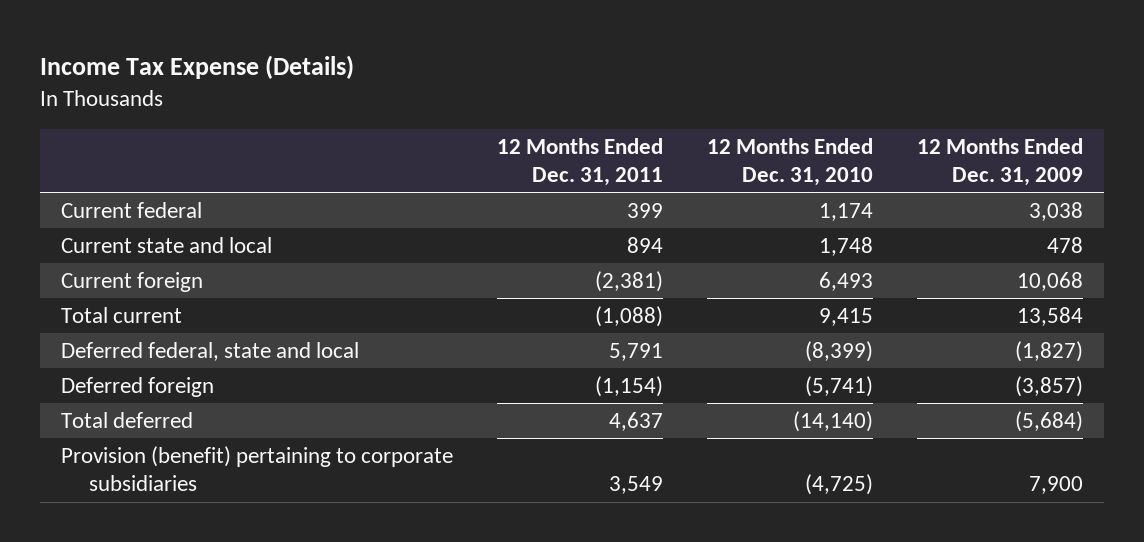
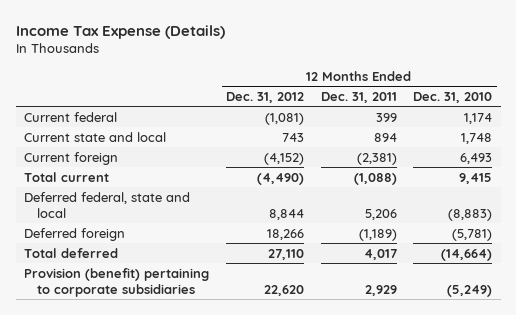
- | 12 Months Ended Dec. 31, 2011 | 12 Months Ended Dec. 31, 2010 | 12 Months Ended Dec. 31, 2009
+ | 12 Months Ended Dec. 31, 2012 | 12 Months Ended Dec. 31, 2011 | 12 Months Ended Dec. 31, 2010
- Deferred federal, state and local | 5,791 | (8,399) | (1,827)
- Deferred foreign | (1,154) | (5,741) | (3,857)
- Total deferred | 4,637 | (14,140) | (5,684)
- Provision (benefit) pertaining to corporate subsidiaries | 3,549 | (4,725) | 7,900
+ Deferred federal, state and local | 8,844 | 5,206 | (8,883)
+ Deferred foreign | 18,266 | (1,189) | (5,781)
+ Total deferred | 27,110 | 4,017 | (14,664)
+ Provision (benefit) pertaining to corporate subsidiaries | 22,620 | 2,929 | (5,249)

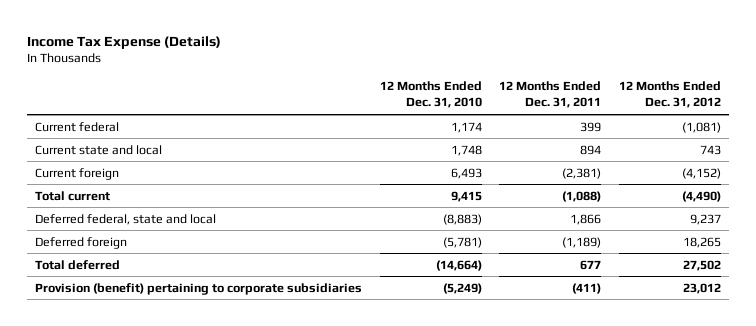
- | 12 Months Ended Dec. 31, 2012 | 12 Months Ended Dec. 31, 2011 | 12 Months Ended Dec. 31, 2010
+ | 12 Months Ended Dec. 31, 2010 | 12 Months Ended Dec. 31, 2011 | 12 Months Ended Dec. 31, 2012
- Deferred federal, state and local | 8,844 | 5,206 | (8,883)
- Deferred foreign | 18,266 | (1,189) | (5,781)
- Total deferred | 27,110 | 4,017 | (14,664)
- Provision (benefit) pertaining to corporate subsidiaries | 22,620 | 2,929 | (5,249)
+ Deferred federal, state and local | (8,883) | 1,866 | 9,237
+ Deferred foreign | (5,781) | (1,189) | 18,265
+ Total deferred | (14,664) | 677 | 27,502
+ Provision (benefit) pertaining to corporate subsidiaries | (5,249) | (411) | 23,012

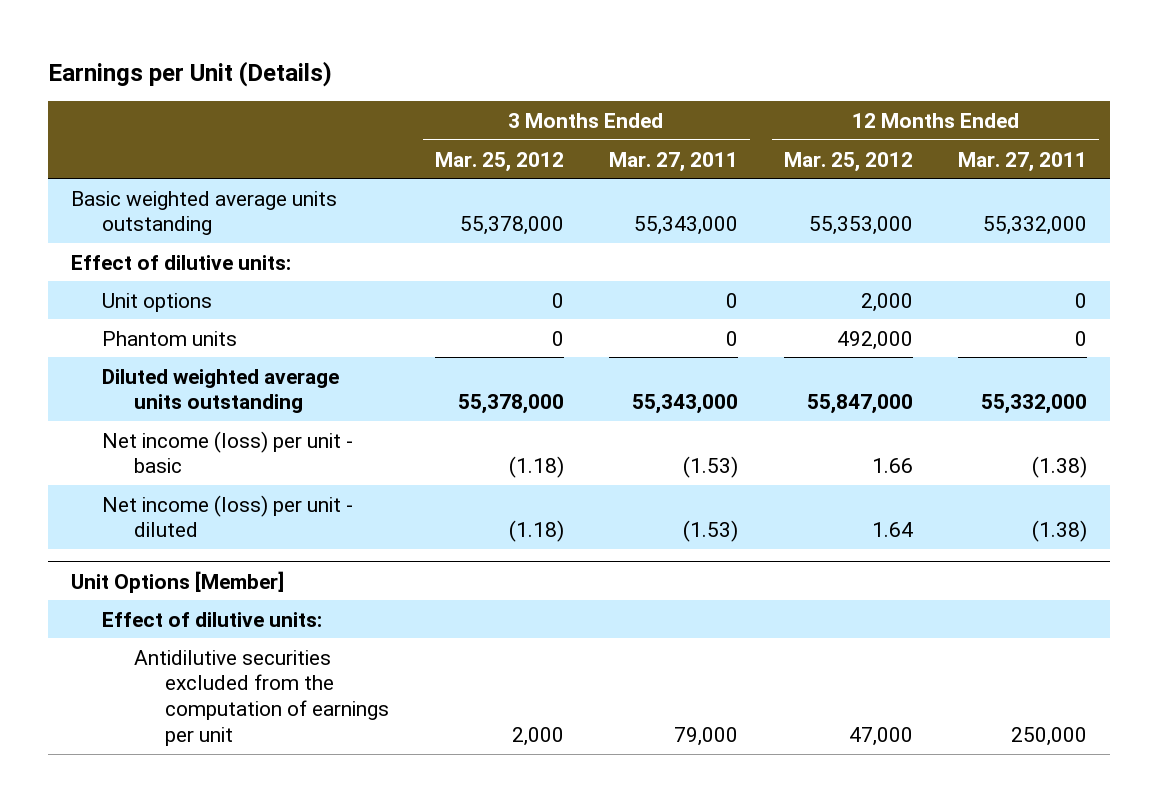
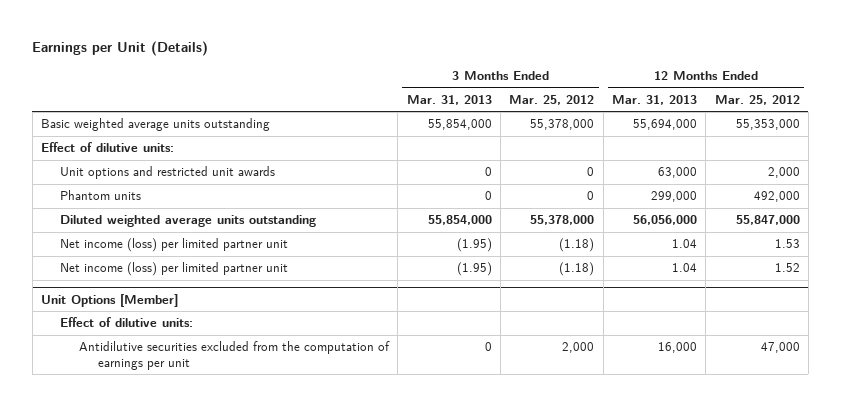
- | 3 Months Ended Mar. 25, 2012 | 3 Months Ended Mar. 27, 2011 | 12 Months Ended Mar. 25, 2012 | 12 Months Ended Mar. 27, 2011
+ | 3 Months Ended Mar. 31, 2013 | 3 Months Ended Mar. 25, 2012 | 12 Months Ended Mar. 31, 2013 | 12 Months Ended Mar. 25, 2012
- Unit options | 0 | 0 | 2,000 | 0
+ Unit options and restricted unit awards | 0 | 0 | 63,000 | 2,000
- Net income (loss) per unit - basic | (1.18) | (1.53) | 1.66 | (1.38)
- Net income (loss) per unit - diluted | (1.18) | (1.53) | 1.64 | (1.38)
+ Net income (loss) per limited partner unit | (1.95) | (1.18) | 1.04 | 1.53
+ Net income (loss) per limited partner unit | (1.95) | (1.18) | 1.04 | 1.52

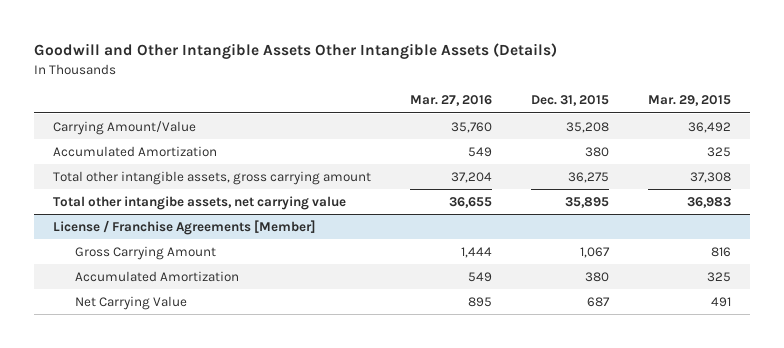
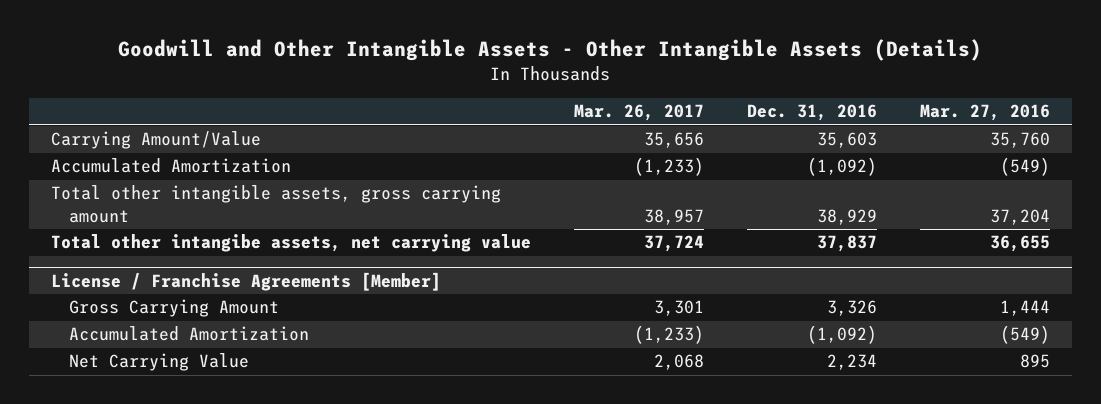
- Goodwill and Other Intangible Assets Other Intangible Assets (Details)
+ Goodwill and Other Intangible Assets - Other Intangible Assets (Details)
- | Mar. 27, 2016 | Dec. 31, 2015 | Mar. 29, 2015
+ | Mar. 26, 2017 | Dec. 31, 2016 | Mar. 27, 2016
- Accumulated Amortization | 549 | 380 | 325
+ Accumulated Amortization | (1,233) | (1,092) | (549)
@ License / Franchise Agreements [Member]
- Accumulated Amortization | 549 | 380 | 325
+ Accumulated Amortization | (1,233) | (1,092) | (549)

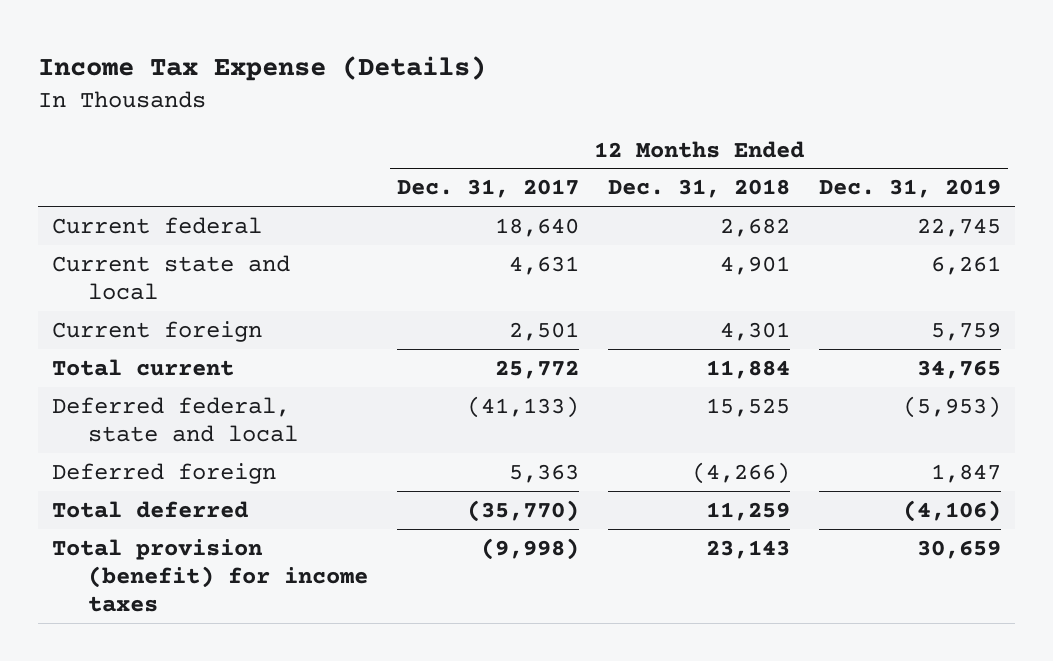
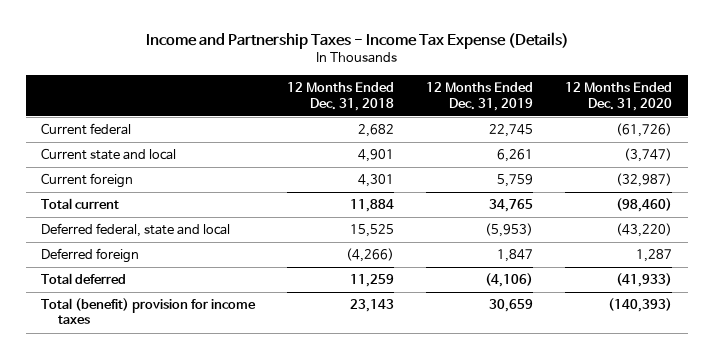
- Income Tax Expense (Details)
+ Income and Partnership Taxes - Income Tax Expense (Details)
- | 12 Months Ended Dec. 31, 2017 | 12 Months Ended Dec. 31, 2018 | 12 Months Ended Dec. 31, 2019
+ | 12 Months Ended Dec. 31, 2018 | 12 Months Ended Dec. 31, 2019 | 12 Months Ended Dec. 31, 2020
- Total provision (benefit) for income taxes | (9,998) | 23,143 | 30,659
+ Total (benefit) provision for income taxes | 23,143 | 30,659 | (140,393)

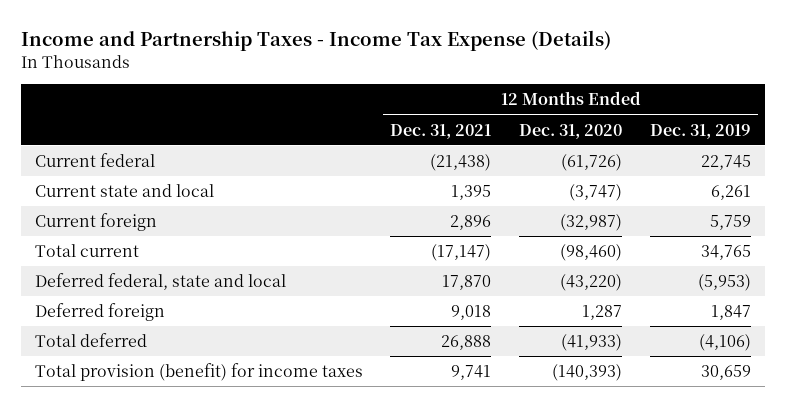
- | 12 Months Ended Dec. 31, 2018 | 12 Months Ended Dec. 31, 2019 | 12 Months Ended Dec. 31, 2020
+ | 12 Months Ended Dec. 31, 2021 | 12 Months Ended Dec. 31, 2020 | 12 Months Ended Dec. 31, 2019
- Total (benefit) provision for income taxes | 23,143 | 30,659 | (140,393)
+ Total provision (benefit) for income taxes | 9,741 | (140,393) | 30,659

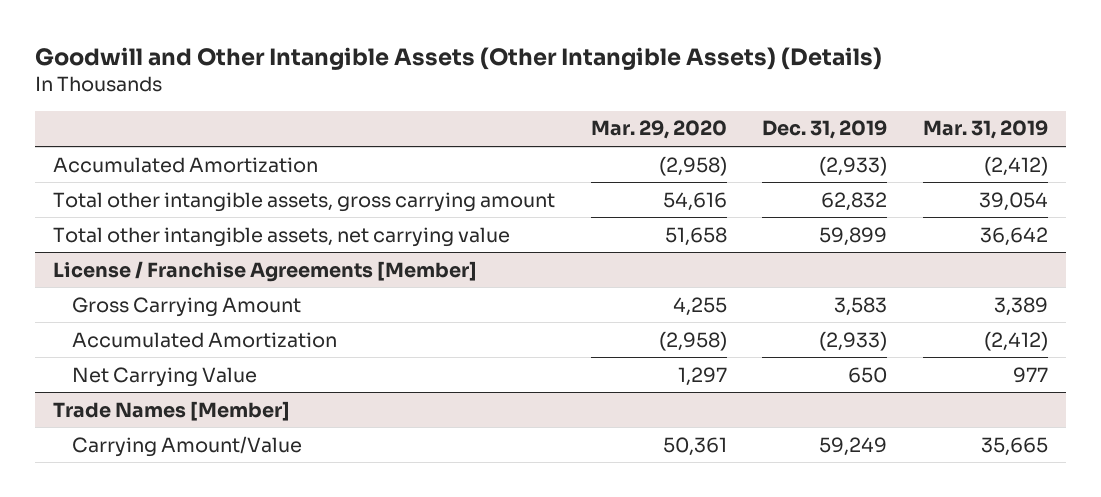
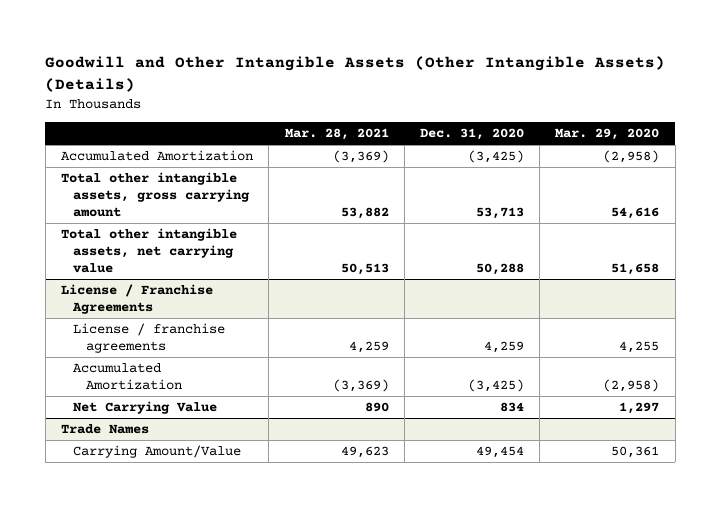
- | Mar. 29, 2020 | Dec. 31, 2019 | Mar. 31, 2019
+ | Mar. 28, 2021 | Dec. 31, 2020 | Mar. 29, 2020
- License / Franchise Agreements [Member]
- Gross Carrying Amount | 4,255 | 3,583 | 3,389
+ License / Franchise Agreements
+ License / franchise agreements | 4,259 | 4,259 | 4,255
- Trade Names [Member]
+ Trade Names

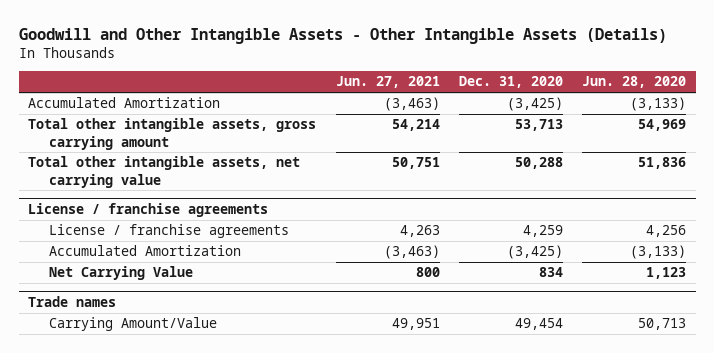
- Goodwill and Other Intangible Assets (Other Intangible Assets) (Details)
+ Goodwill and Other Intangible Assets - Other Intangible Assets (Details)
- | Mar. 28, 2021 | Dec. 31, 2020 | Mar. 29, 2020
+ | Jun. 27, 2021 | Dec. 31, 2020 | Jun. 28, 2020
- License / Franchise Agreements
+ License / franchise agreements
- Trade Names
+ Trade names

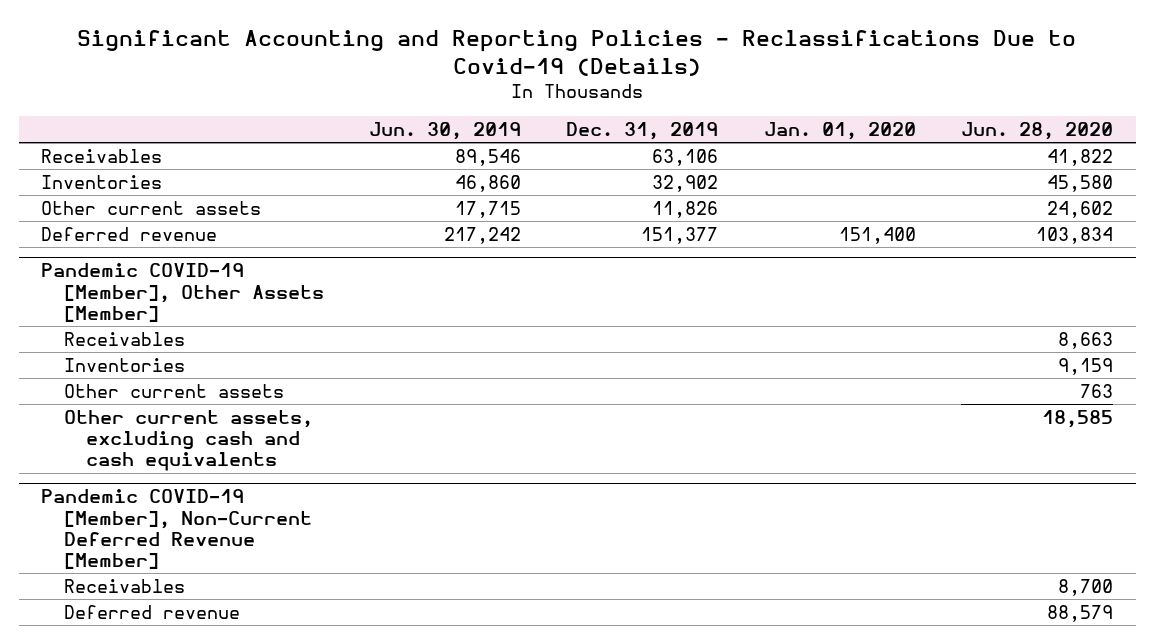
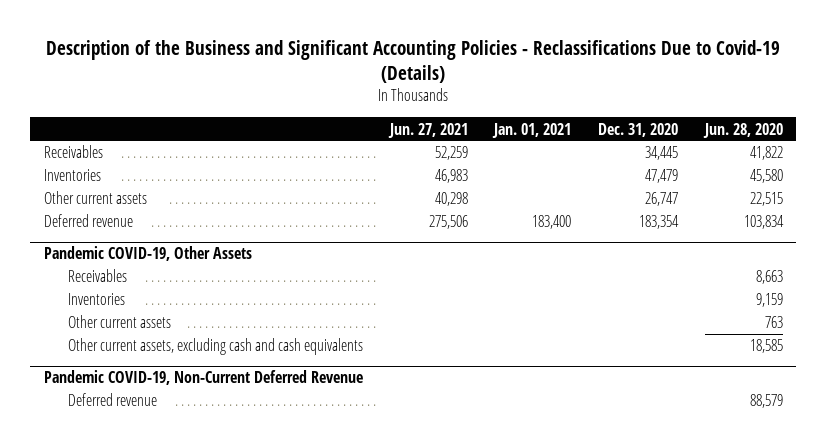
- Significant Accounting and Reporting Policies - Reclassifications Due to Covid-19 (Details)
+ Description of the Business and Significant Accounting Policies - Reclassifications Due to Covid-19 (Details)
- | Jun. 30, 2019 | Dec. 31, 2019 | Jan. 01, 2020 | Jun. 28, 2020
+ | Jun. 27, 2021 | Jan. 01, 2021 | Dec. 31, 2020 | Jun. 28, 2020
- Other current assets | 17,715 | 11,826 | | 24,602
+ Other current assets | 40,298 | | 26,747 | 22,515
- Pandemic COVID-19 [Member], Other Assets [Member]
+ Pandemic COVID-19, Other Assets
- Pandemic COVID-19 [Member], Non-Current Deferred Revenue [Member]
- Receivables | | | | 8,700
+ Pandemic COVID-19, Non-Current Deferred Revenue

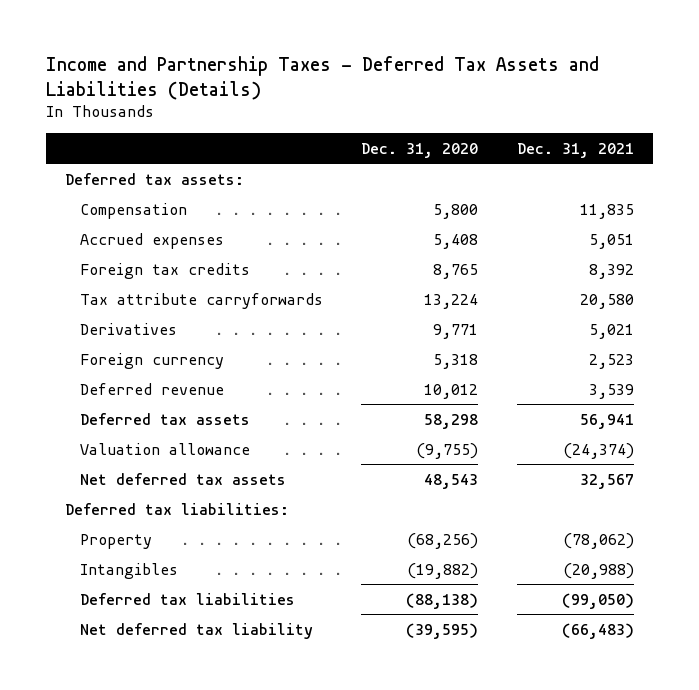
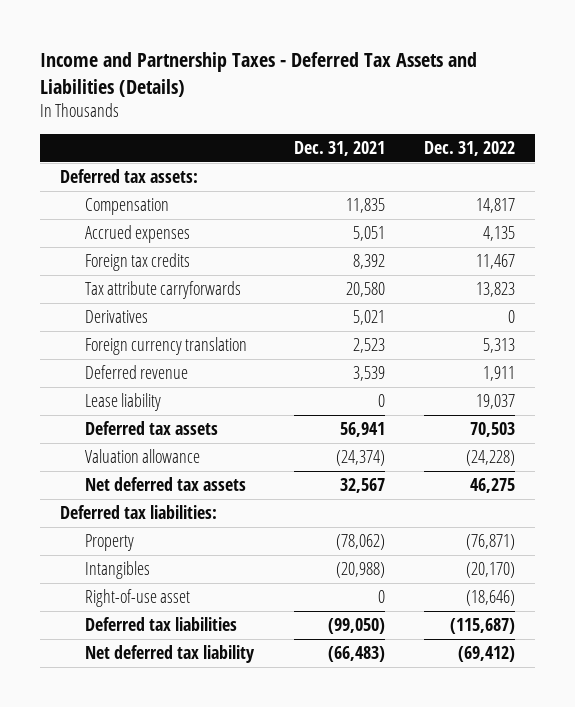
- | Dec. 31, 2020 | Dec. 31, 2021
+ | Dec. 31, 2021 | Dec. 31, 2022
- Foreign currency | 5,318 | 2,523
+ Foreign currency translation | 2,523 | 5,313
+ Lease liability | 0 | 19,037
+ Right-of-use asset | 0 | (18,646)

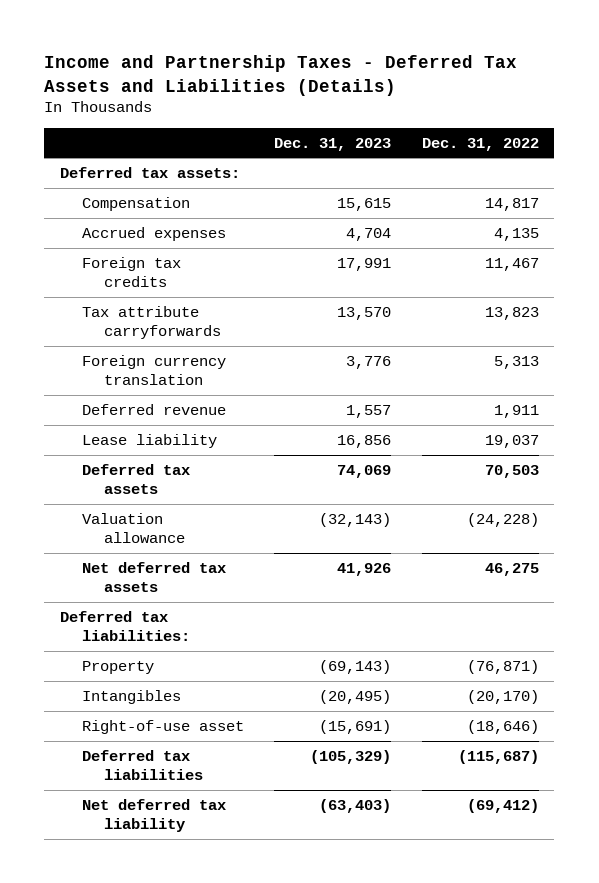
- | Dec. 31, 2021 | Dec. 31, 2022
+ | Dec. 31, 2023 | Dec. 31, 2022
- Derivatives | 5,021 | 0

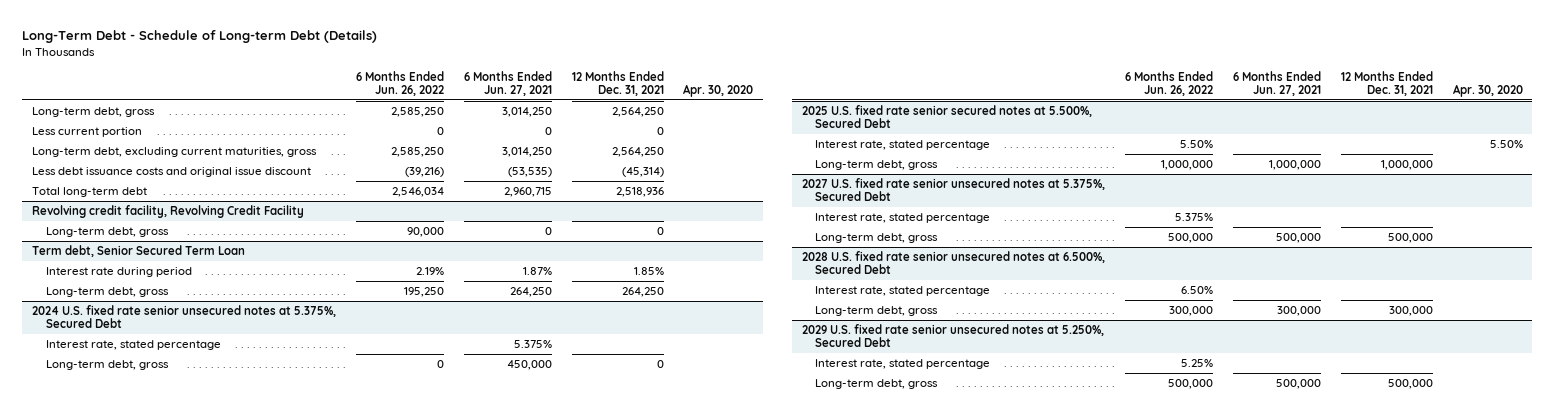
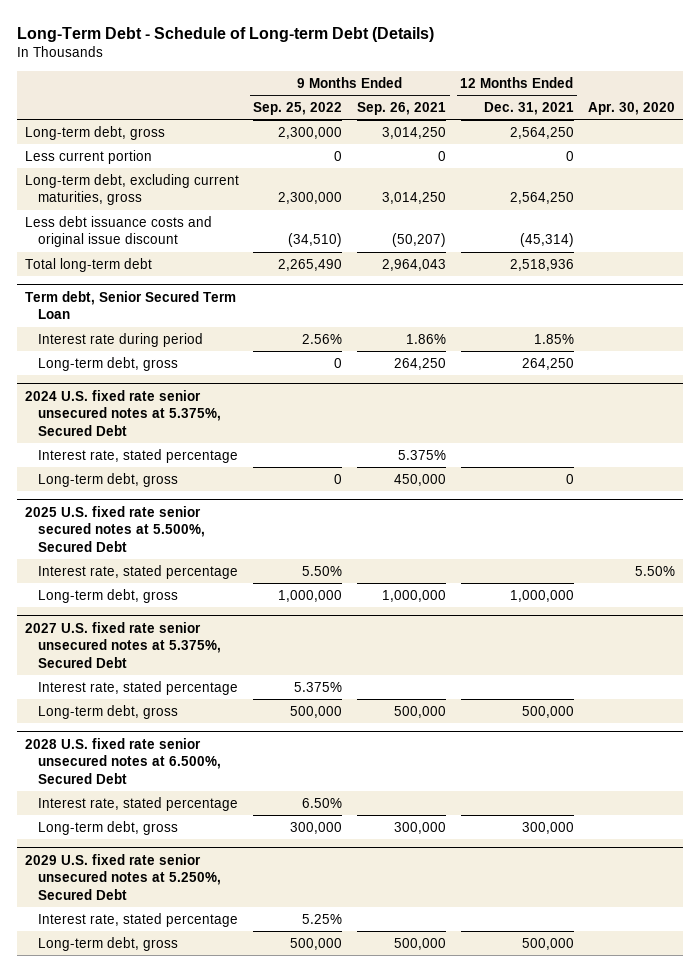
- | 6 Months Ended Jun. 26, 2022 | 6 Months Ended Jun. 27, 2021 | 12 Months Ended Dec. 31, 2021 | Apr. 30, 2020
+ | 9 Months Ended Sep. 25, 2022 | 9 Months Ended Sep. 26, 2021 | 12 Months Ended Dec. 31, 2021 | Apr. 30, 2020
- Revolving credit facility, Revolving Credit Facility
- Long-term debt, gross | 90,000 | 0 | 0 |

